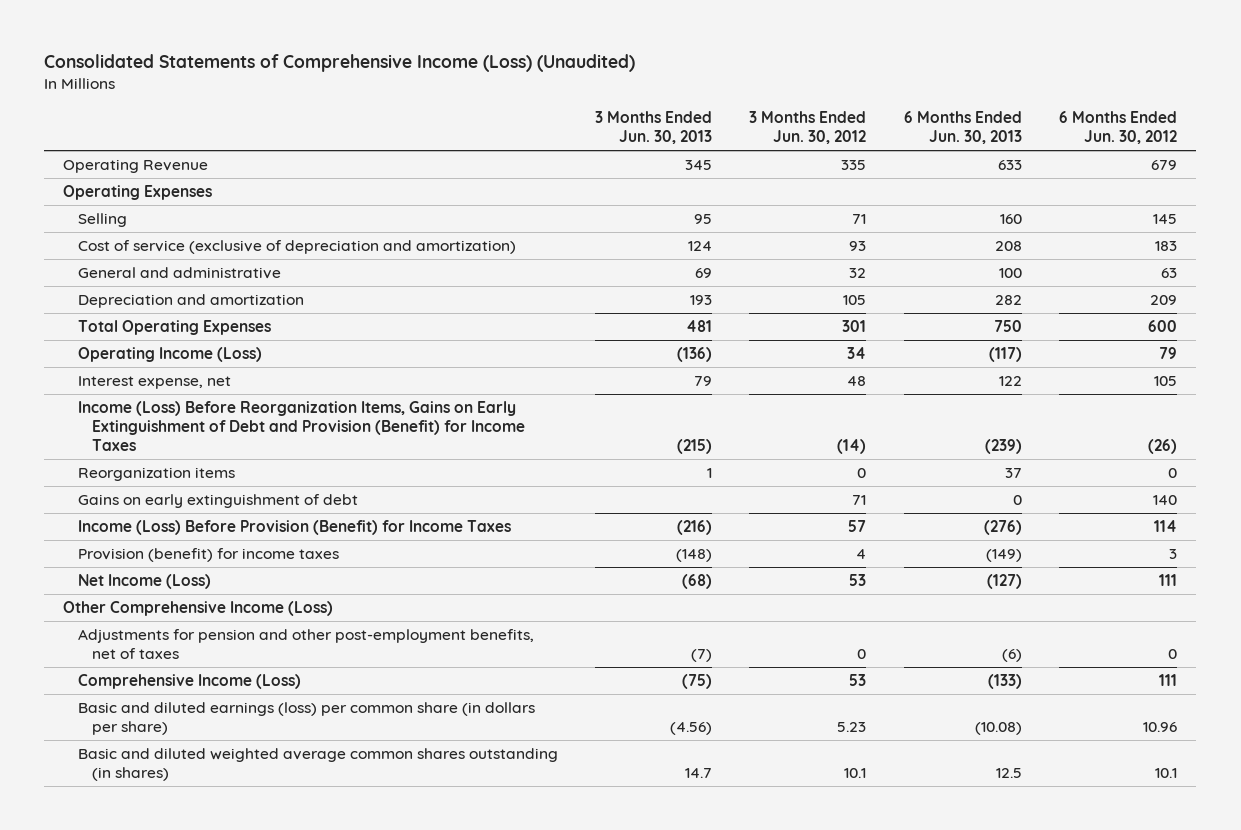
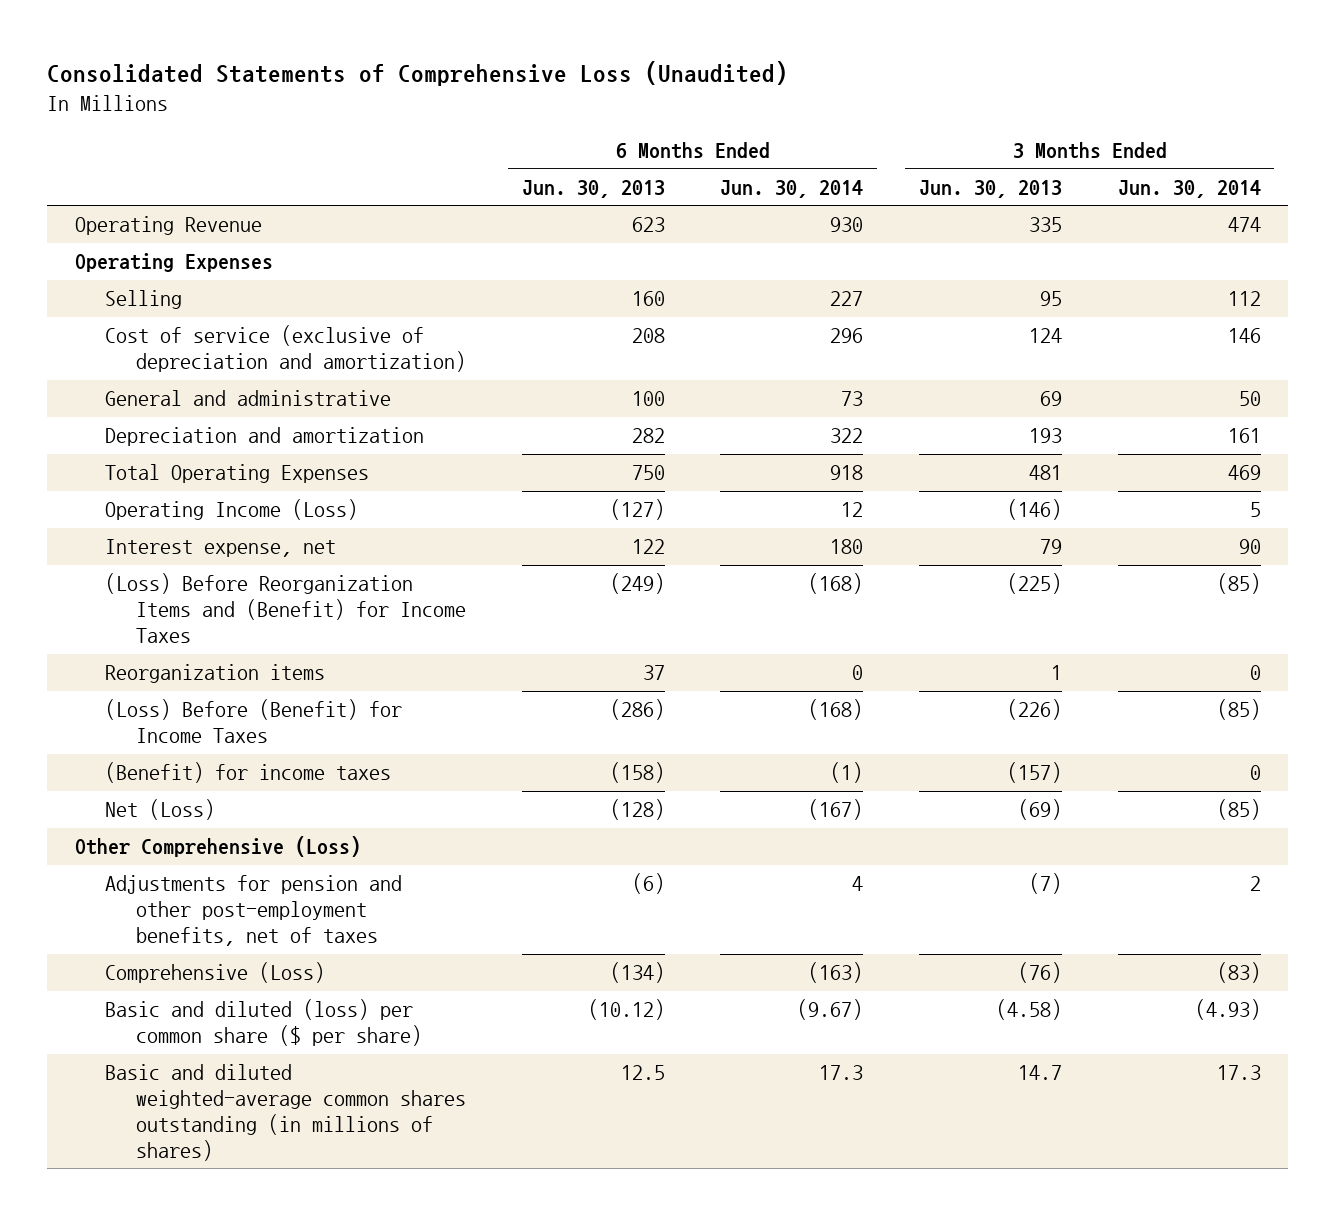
- Consolidated Statements of Comprehensive Income (Loss) (Unaudited)
+ Consolidated Statements of Comprehensive Loss (Unaudited)
- | 3 Months Ended Jun. 30, 2013 | 3 Months Ended Jun. 30, 2012 | 6 Months Ended Jun. 30, 2013 | 6 Months Ended Jun. 30, 2012
+ | 6 Months Ended Jun. 30, 2013 | 6 Months Ended Jun. 30, 2014 | 3 Months Ended Jun. 30, 2013 | 3 Months Ended Jun. 30, 2014
- Operating Revenue | 345 | 335 | 633 | 679
+ Operating Revenue | 623 | 930 | 335 | 474
- Operating Income (Loss) | (136) | 34 | (117) | 79
+ Operating Income (Loss) | (127) | 12 | (146) | 5
- Income (Loss) Before Reorganization Items, Gains on Early Extinguishment of Debt and Provision (Benefit) for Income Taxes | (215) | (14) | (239) | (26)
+ (Loss) Before Reorganization Items and (Benefit) for Income Taxes | (249) | (168) | (225) | (85)
- Gains on early extinguishment of debt | | 71 | 0 | 140
- Income (Loss) Before Provision (Benefit) for Income Taxes | (216) | 57 | (276) | 114
- Provision (benefit) for income taxes | (148) | 4 | (149) | 3
- Net Income (Loss) | (68) | 53 | (127) | 111
- Other Comprehensive Income (Loss)
+ (Loss) Before (Benefit) for Income Taxes | (286) | (168) | (226) | (85)
+ (Benefit) for income taxes | (158) | (1) | (157) | 0
+ Net (Loss) | (128) | (167) | (69) | (85)
+ Other Comprehensive (Loss)
- Comprehensive Income (Loss) | (75) | 53 | (133) | 111
- Basic and diluted earnings (loss) per common share (in dollars per share) | (4.56) | 5.23 | (10.08) | 10.96
- Basic and diluted weighted average common shares outstanding (in shares) | 14.7 | 10.1 | 12.5 | 10.1
+ Comprehensive (Loss) | (134) | (163) | (76) | (83)
+ Basic and diluted (loss) per common share ($ per share) | (10.12) | (9.67) | (4.58) | (4.93)
+ Basic and diluted weighted-average common shares outstanding (in millions of shares) | 12.5 | 17.3 | 14.7 | 17.3

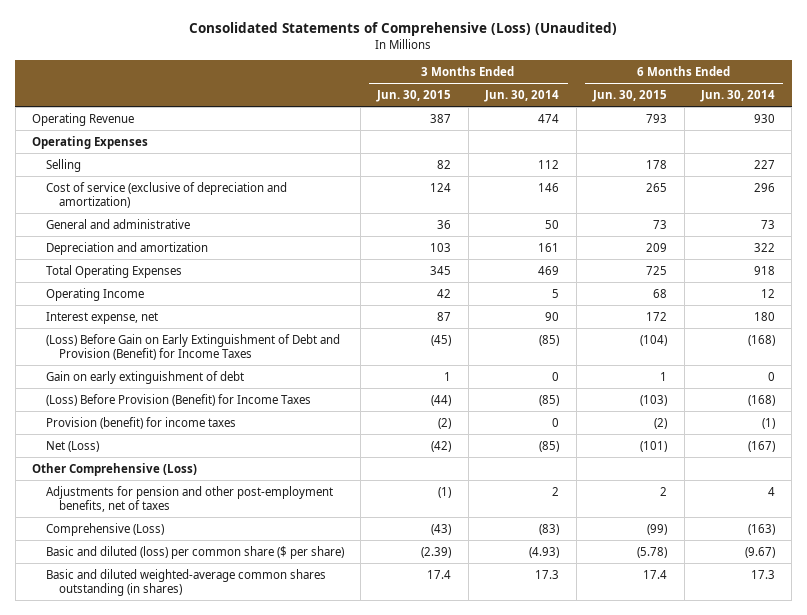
- Consolidated Statements of Comprehensive Loss (Unaudited)
+ Consolidated Statements of Comprehensive (Loss) (Unaudited)
- | 6 Months Ended Jun. 30, 2013 | 6 Months Ended Jun. 30, 2014 | 3 Months Ended Jun. 30, 2013 | 3 Months Ended Jun. 30, 2014
+ | 3 Months Ended Jun. 30, 2015 | 3 Months Ended Jun. 30, 2014 | 6 Months Ended Jun. 30, 2015 | 6 Months Ended Jun. 30, 2014
- Operating Income (Loss) | (127) | 12 | (146) | 5
+ Operating Income | 42 | 5 | 68 | 12
- (Loss) Before Reorganization Items and (Benefit) for Income Taxes | (249) | (168) | (225) | (85)
- Reorganization items | 37 | 0 | 1 | 0
- (Loss) Before (Benefit) for Income Taxes | (286) | (168) | (226) | (85)
- (Benefit) for income taxes | (158) | (1) | (157) | 0
+ (Loss) Before Gain on Early Extinguishment of Debt and Provision (Benefit) for Income Taxes | (45) | (85) | (104) | (168)
+ Gain on early extinguishment of debt | 1 | 0 | 1 | 0
+ (Loss) Before Provision (Benefit) for Income Taxes | (44) | (85) | (103) | (168)
+ Provision (benefit) for income taxes | (2) | 0 | (2) | (1)
- Basic and diluted weighted-average common shares outstanding (in millions of shares) | 12.5 | 17.3 | 14.7 | 17.3
+ Basic and diluted weighted-average common shares outstanding (in shares) | 17.4 | 17.3 | 17.4 | 17.3

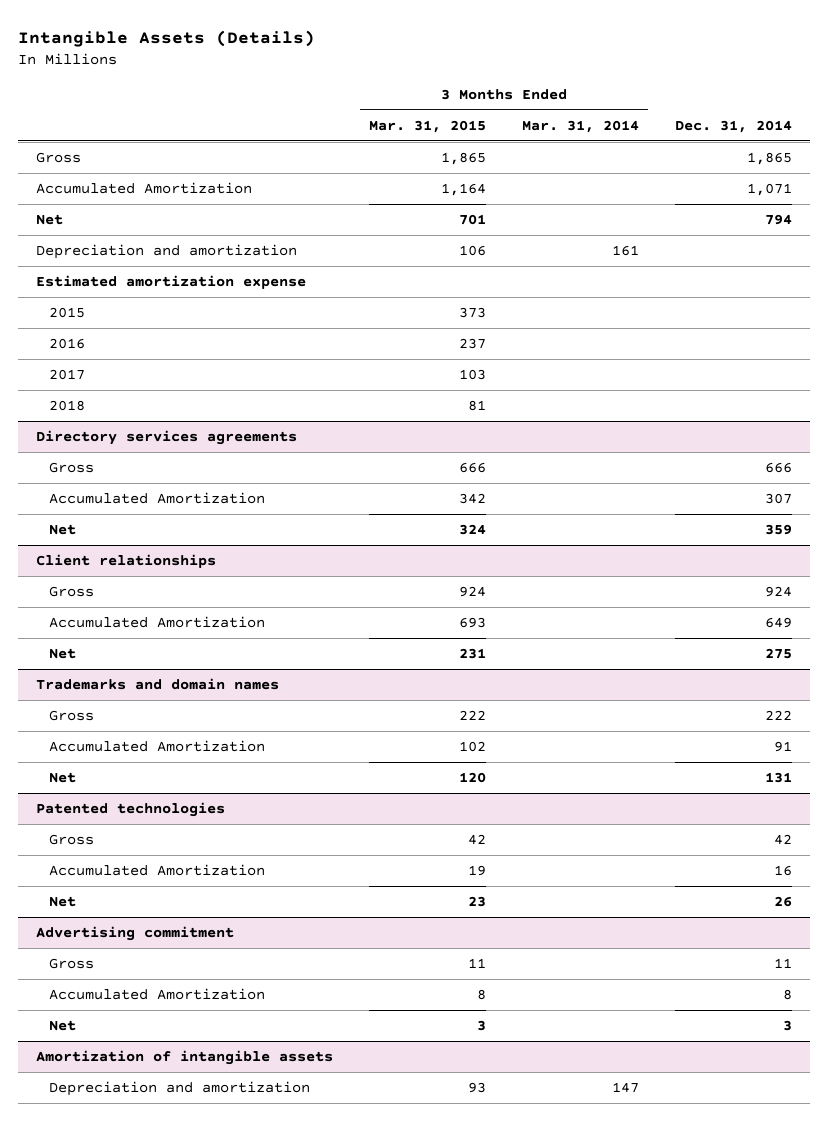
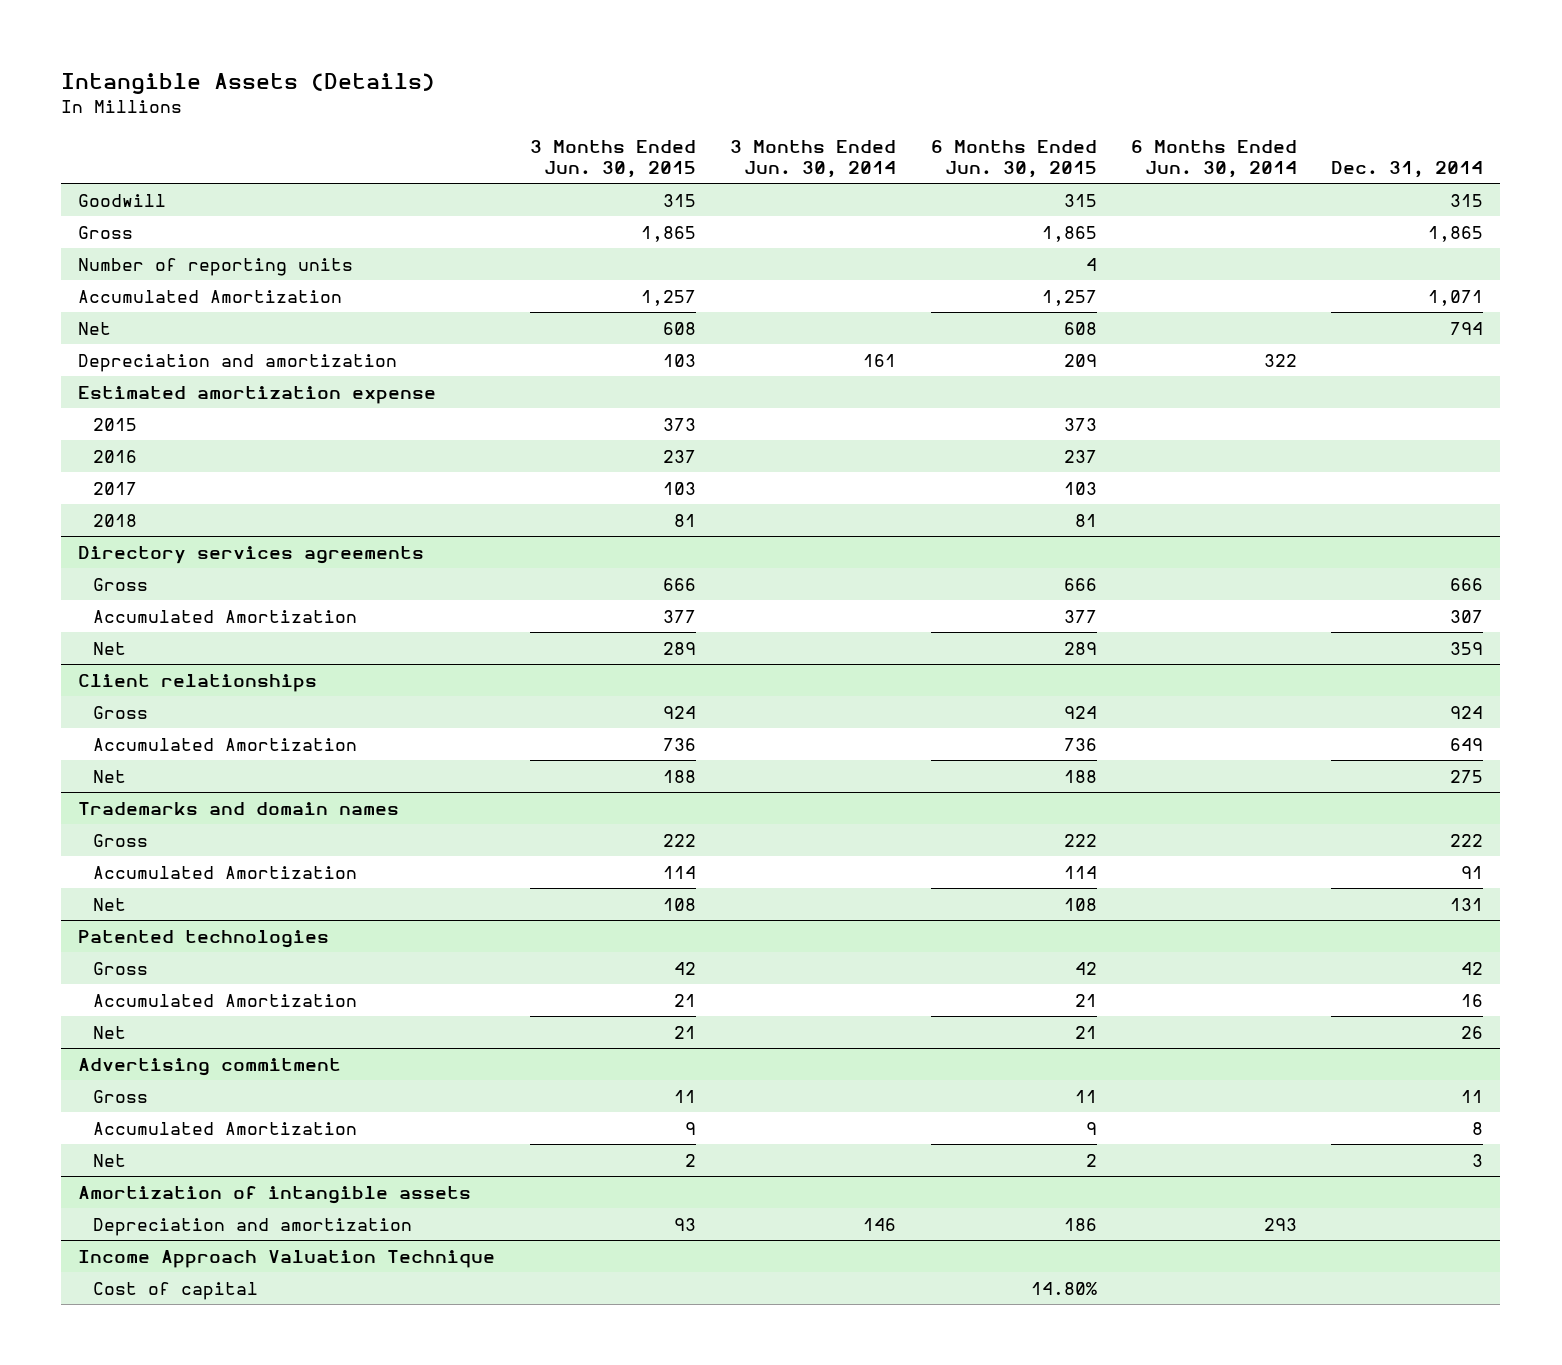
- | 3 Months Ended Mar. 31, 2015 | 3 Months Ended Mar. 31, 2014 | Dec. 31, 2014
+ | 3 Months Ended Jun. 30, 2015 | 3 Months Ended Jun. 30, 2014 | 6 Months Ended Jun. 30, 2015 | 6 Months Ended Jun. 30, 2014 | Dec. 31, 2014
+ Goodwill | 315 | | 315 | | 315
+ Number of reporting units | | | 4 | |
+ Income Approach Valuation Technique
+ Cost of capital | | | 14.80% | |

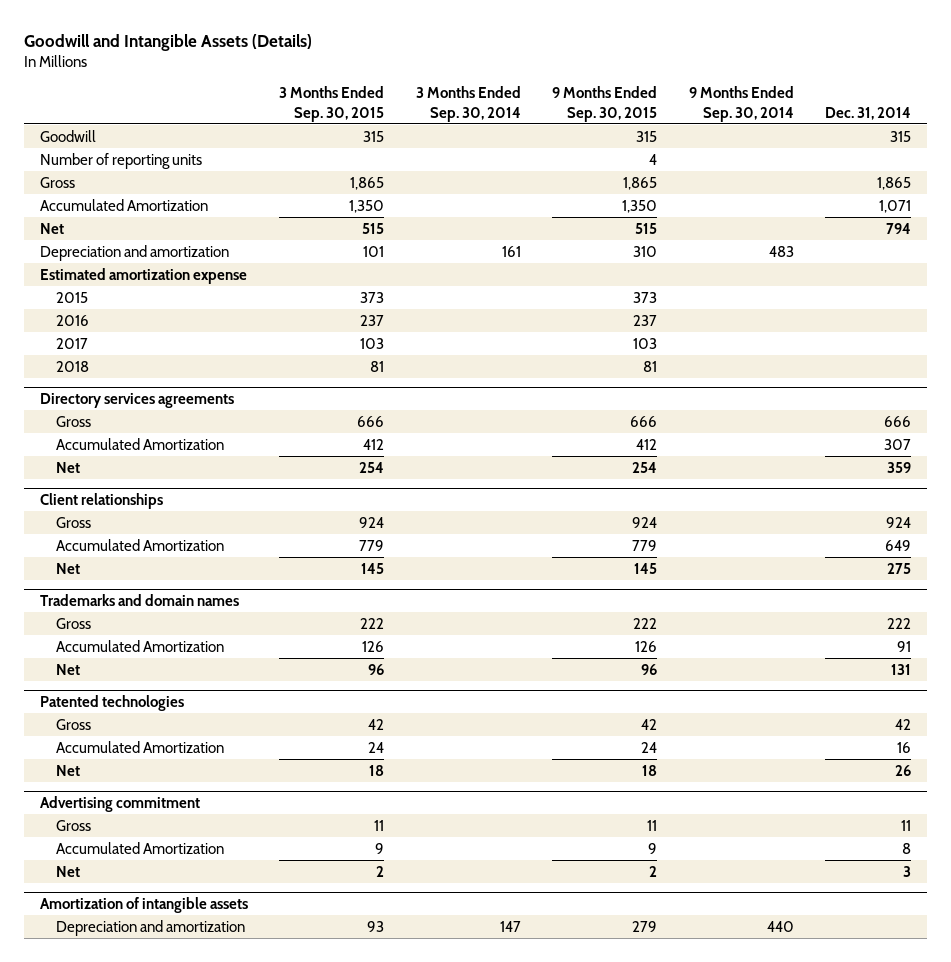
- Intangible Assets (Details)
+ Goodwill and Intangible Assets (Details)
- | 3 Months Ended Jun. 30, 2015 | 3 Months Ended Jun. 30, 2014 | 6 Months Ended Jun. 30, 2015 | 6 Months Ended Jun. 30, 2014 | Dec. 31, 2014
+ | 3 Months Ended Sep. 30, 2015 | 3 Months Ended Sep. 30, 2014 | 9 Months Ended Sep. 30, 2015 | 9 Months Ended Sep. 30, 2014 | Dec. 31, 2014
moved down: Gross | 1,865 | | 1,865 | | 1,865
- Income Approach Valuation Technique
- Cost of capital | | | 14.80% | |

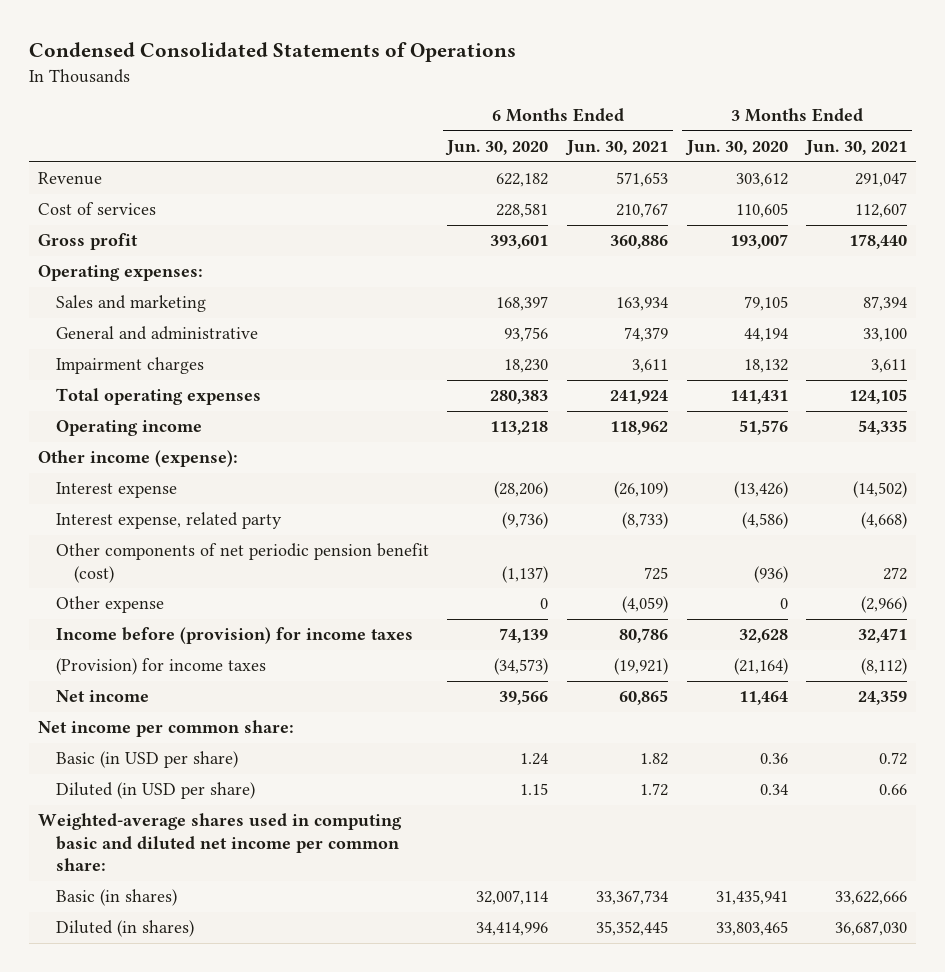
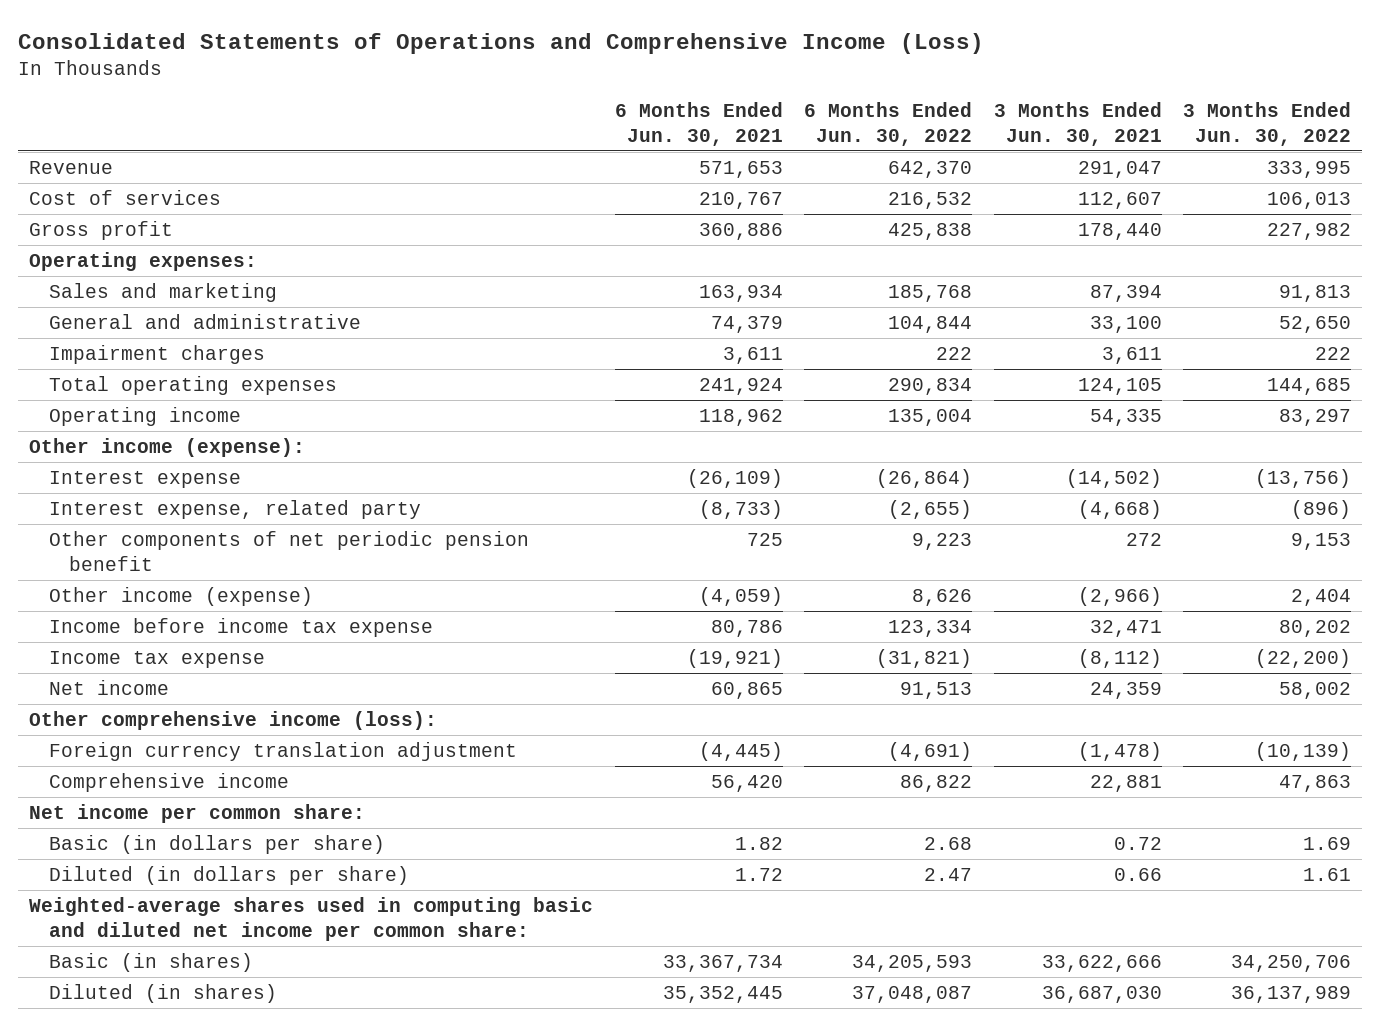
- Condensed Consolidated Statements of Operations
+ Consolidated Statements of Operations and Comprehensive Income (Loss)
- | 6 Months Ended Jun. 30, 2020 | 6 Months Ended Jun. 30, 2021 | 3 Months Ended Jun. 30, 2020 | 3 Months Ended Jun. 30, 2021
+ | 6 Months Ended Jun. 30, 2021 | 6 Months Ended Jun. 30, 2022 | 3 Months Ended Jun. 30, 2021 | 3 Months Ended Jun. 30, 2022
- Other components of net periodic pension benefit (cost) | (1,137) | 725 | (936) | 272
- Other expense | 0 | (4,059) | 0 | (2,966)
- Income before (provision) for income taxes | 74,139 | 80,786 | 32,628 | 32,471
- (Provision) for income taxes | (34,573) | (19,921) | (21,164) | (8,112)
+ Other components of net periodic pension benefit | 725 | 9,223 | 272 | 9,153
+ Other income (expense) | (4,059) | 8,626 | (2,966) | 2,404
+ Income before income tax expense | 80,786 | 123,334 | 32,471 | 80,202
+ Income tax expense | (19,921) | (31,821) | (8,112) | (22,200)
+ Other comprehensive income (loss):
+ Foreign currency translation adjustment | (4,445) | (4,691) | (1,478) | (10,139)
+ Comprehensive income | 56,420 | 86,822 | 22,881 | 47,863
- Basic (in USD per share) | 1.24 | 1.82 | 0.36 | 0.72
- Diluted (in USD per share) | 1.15 | 1.72 | 0.34 | 0.66
+ Basic (in dollars per share) | 1.82 | 2.68 | 0.72 | 1.69
+ Diluted (in dollars per share) | 1.72 | 2.47 | 0.66 | 1.61

